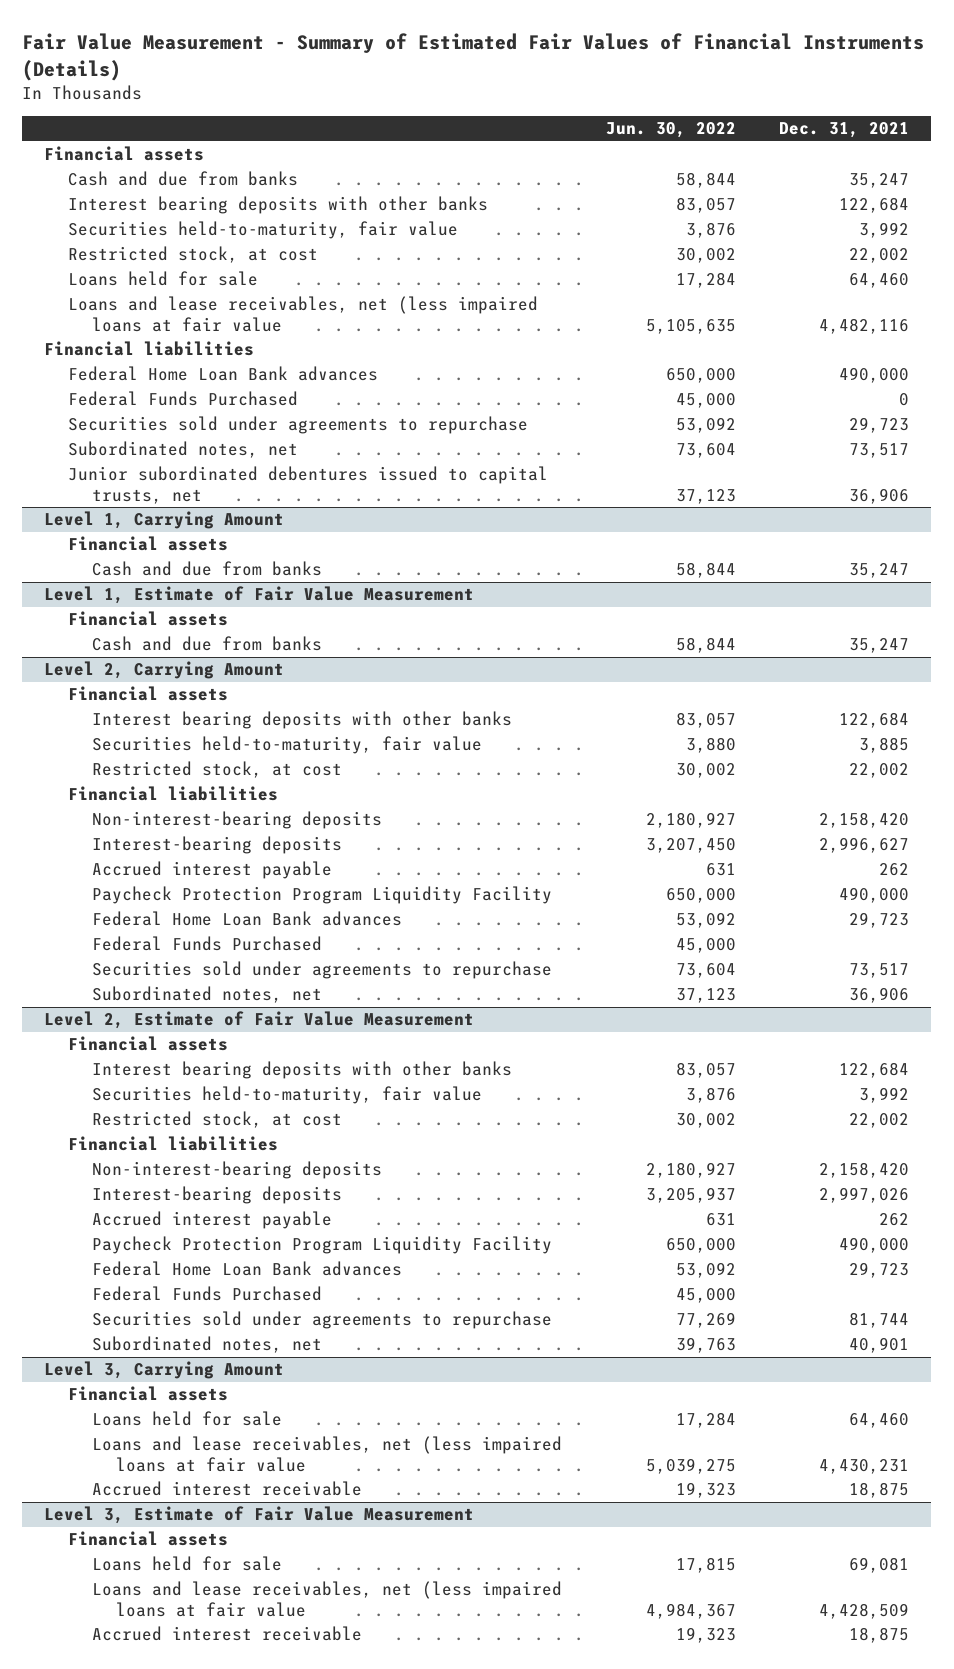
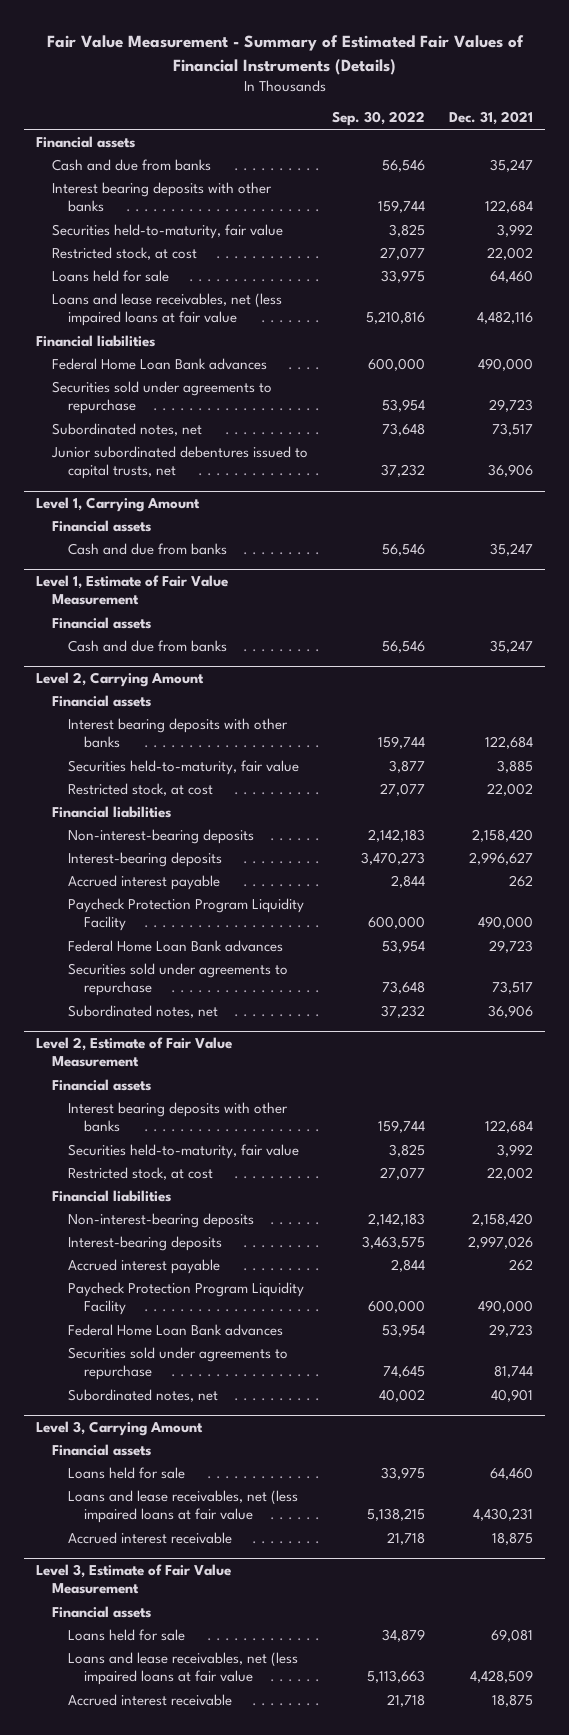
- | Jun. 30, 2022 | Dec. 31, 2021
+ | Sep. 30, 2022 | Dec. 31, 2021
- Federal Funds Purchased | 45,000 | 0
@ Level 2, Carrying Amount
- Federal Funds Purchased | 45,000 |
@ Level 2, Estimate of Fair Value Measurement
- Federal Funds Purchased | 45,000 |

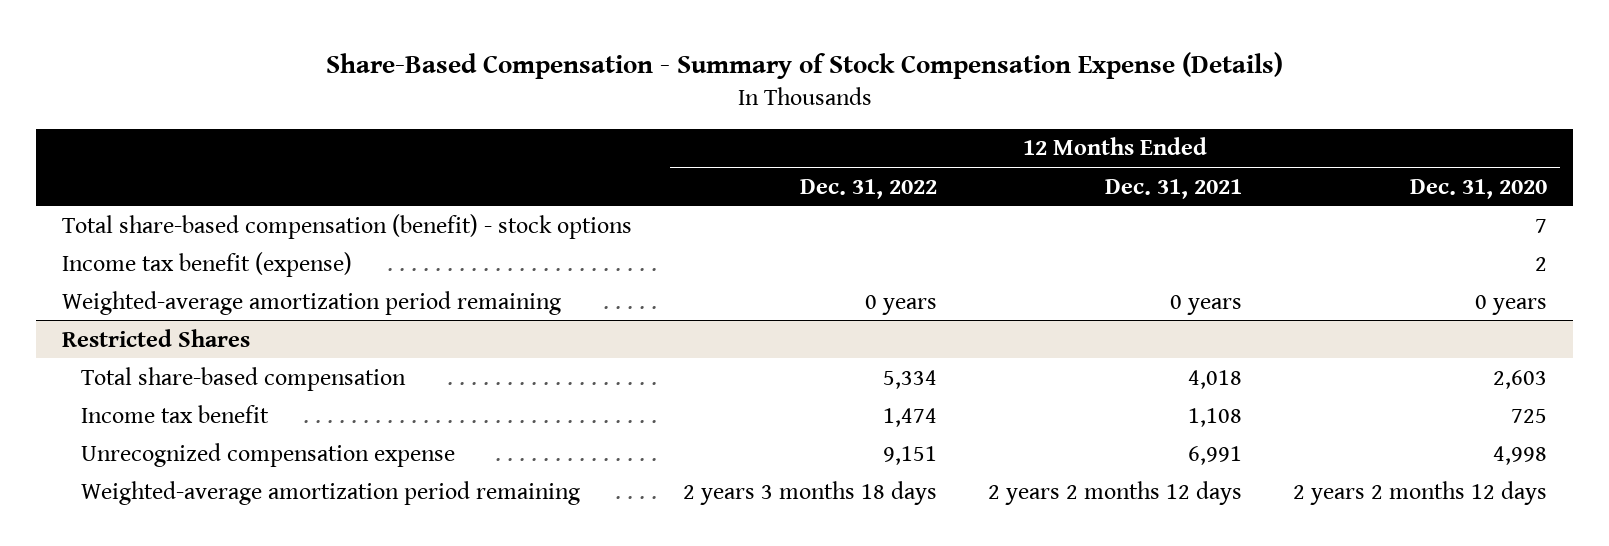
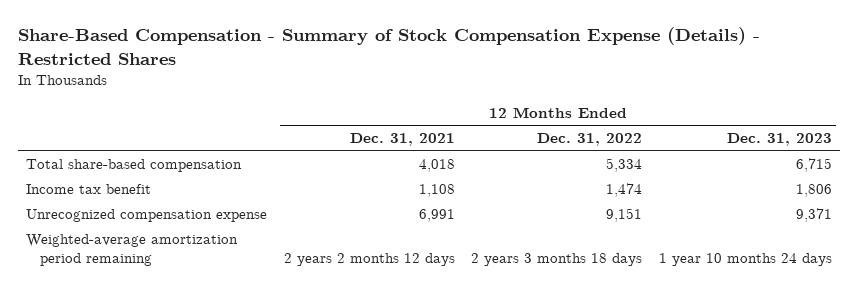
- Share-Based Compensation - Summary of Stock Compensation Expense (Details)
+ Share-Based Compensation - Summary of Stock Compensation Expense (Details) - Restricted Shares
- | 12 Months Ended Dec. 31, 2022 | 12 Months Ended Dec. 31, 2021 | 12 Months Ended Dec. 31, 2020
+ | 12 Months Ended Dec. 31, 2021 | 12 Months Ended Dec. 31, 2022 | 12 Months Ended Dec. 31, 2023
- Total share-based compensation (benefit) - stock options | | | 7
- Income tax benefit (expense) | | | 2
- Weighted-average amortization period remaining | 0 years | 0 years | 0 years
- Restricted Shares

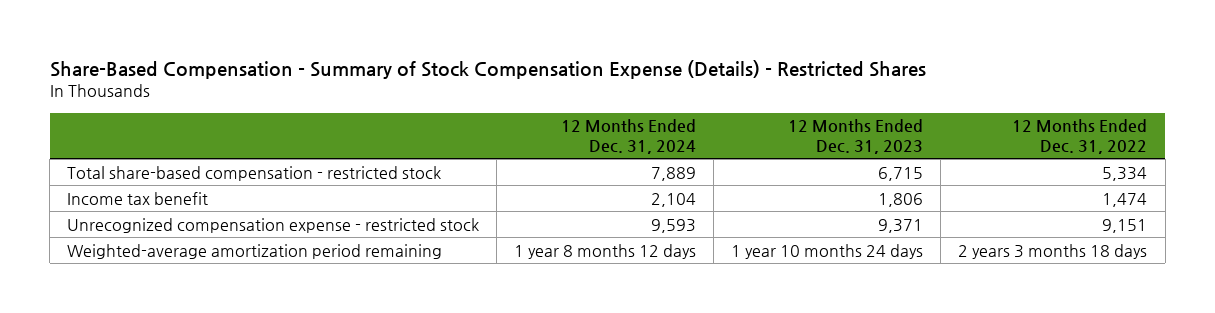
- | 12 Months Ended Dec. 31, 2021 | 12 Months Ended Dec. 31, 2022 | 12 Months Ended Dec. 31, 2023
+ | 12 Months Ended Dec. 31, 2024 | 12 Months Ended Dec. 31, 2023 | 12 Months Ended Dec. 31, 2022
- Total share-based compensation | 4,018 | 5,334 | 6,715
+ Total share-based compensation - restricted stock | 7,889 | 6,715 | 5,334
- Unrecognized compensation expense | 6,991 | 9,151 | 9,371
+ Unrecognized compensation expense - restricted stock | 9,593 | 9,371 | 9,151

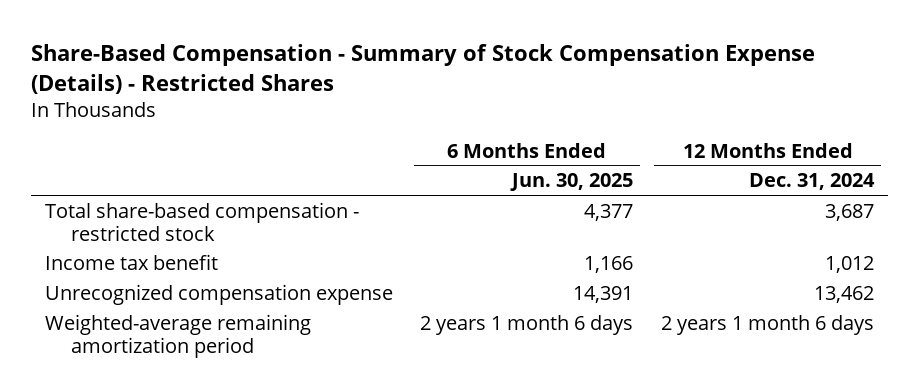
- | 12 Months Ended Dec. 31, 2024 | 12 Months Ended Dec. 31, 2023 | 12 Months Ended Dec. 31, 2022
+ | 6 Months Ended Jun. 30, 2025 | 12 Months Ended Dec. 31, 2024
- Total share-based compensation - restricted stock | 7,889 | 6,715 | 5,334
- Income tax benefit | 2,104 | 1,806 | 1,474
- Unrecognized compensation expense - restricted stock | 9,593 | 9,371 | 9,151
- Weighted-average amortization period remaining | 1 year 8 months 12 days | 1 year 10 months 24 days | 2 years 3 months 18 days
+ Total share-based compensation - restricted stock | 4,377 | 3,687
+ Income tax benefit | 1,166 | 1,012
+ Unrecognized compensation expense | 14,391 | 13,462
+ Weighted-average remaining amortization period | 2 years 1 month 6 days | 2 years 1 month 6 days

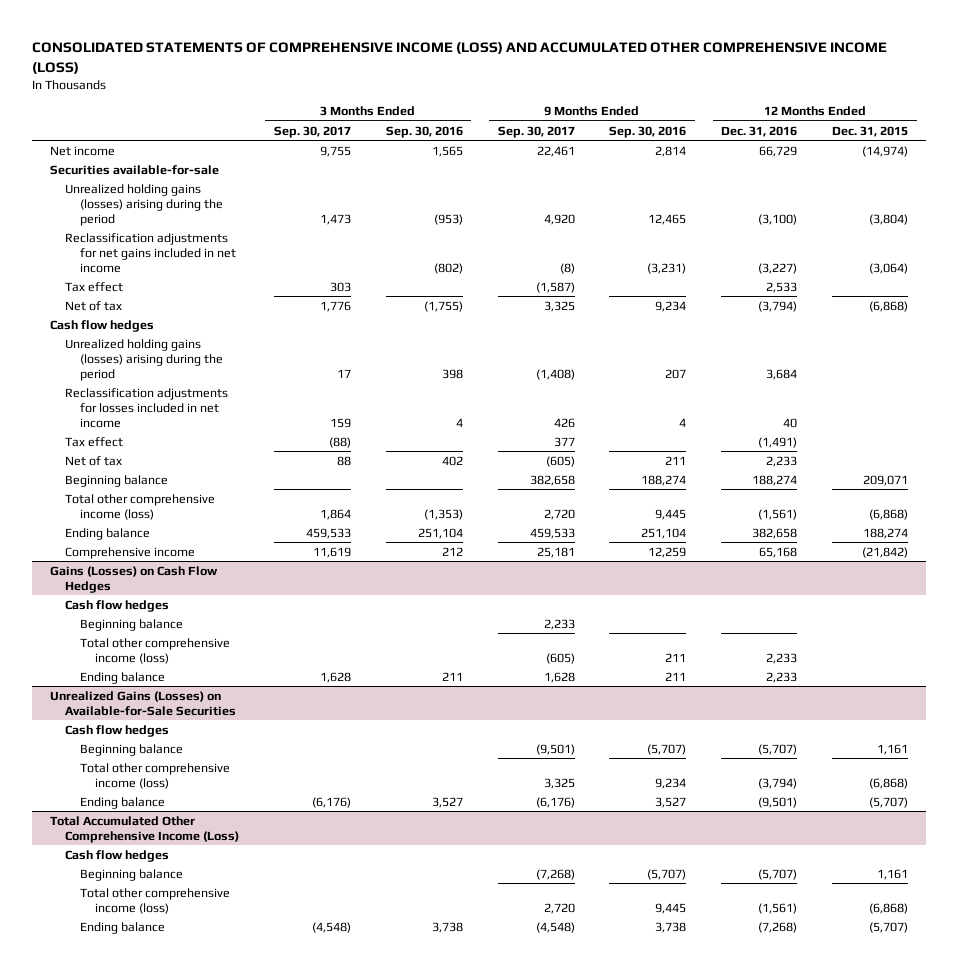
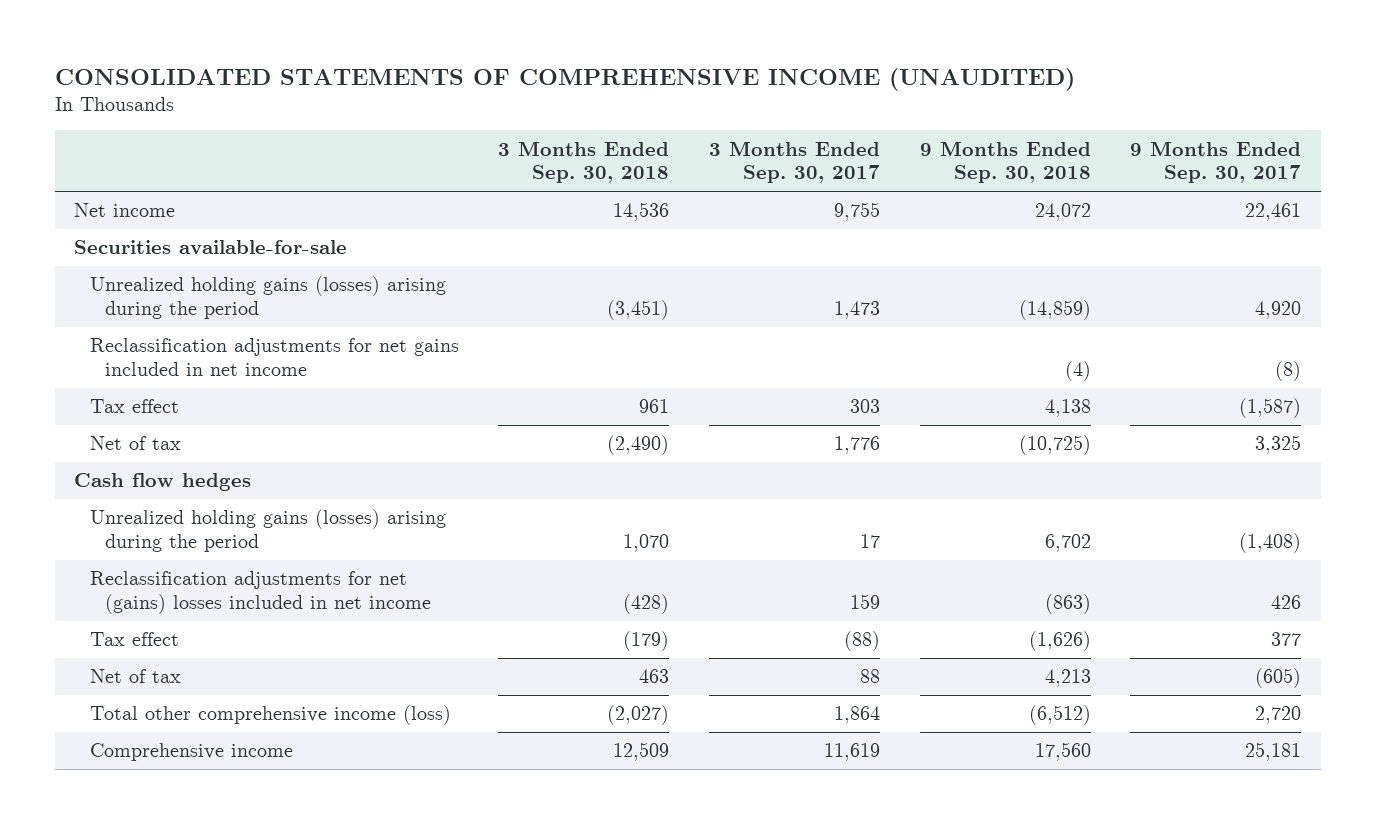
- CONSOLIDATED STATEMENTS OF COMPREHENSIVE INCOME (LOSS) AND ACCUMULATED OTHER COMPREHENSIVE INCOME (LOSS)
+ CONSOLIDATED STATEMENTS OF COMPREHENSIVE INCOME (UNAUDITED)
- | 3 Months Ended Sep. 30, 2017 | 3 Months Ended Sep. 30, 2016 | 9 Months Ended Sep. 30, 2017 | 9 Months Ended Sep. 30, 2016 | 12 Months Ended Dec. 31, 2016 | 12 Months Ended Dec. 31, 2015
+ | 3 Months Ended Sep. 30, 2018 | 3 Months Ended Sep. 30, 2017 | 9 Months Ended Sep. 30, 2018 | 9 Months Ended Sep. 30, 2017
- Reclassification adjustments for losses included in net income | 159 | 4 | 426 | 4 | 40 |
+ Reclassification adjustments for net (gains) losses included in net income | (428) | 159 | (863) | 426
- Beginning balance | | | 382,658 | 188,274 | 188,274 | 209,071
- Ending balance | 459,533 | 251,104 | 459,533 | 251,104 | 382,658 | 188,274
- Gains (Losses) on Cash Flow Hedges
- Cash flow hedges
- Beginning balance | | | 2,233 | | |
- Total other comprehensive income (loss) | | | (605) | 211 | 2,233 |
- Ending balance | 1,628 | 211 | 1,628 | 211 | 2,233 |
- Unrealized Gains (Losses) on Available-for-Sale Securities
- Cash flow hedges
- Beginning balance | | | (9,501) | (5,707) | (5,707) | 1,161
- Total other comprehensive income (loss) | | | 3,325 | 9,234 | (3,794) | (6,868)
- Ending balance | (6,176) | 3,527 | (6,176) | 3,527 | (9,501) | (5,707)
- Total Accumulated Other Comprehensive Income (Loss)
- Cash flow hedges
- Beginning balance | | | (7,268) | (5,707) | (5,707) | 1,161
- Total other comprehensive income (loss) | | | 2,720 | 9,445 | (1,561) | (6,868)
- Ending balance | (4,548) | 3,738 | (4,548) | 3,738 | (7,268) | (5,707)

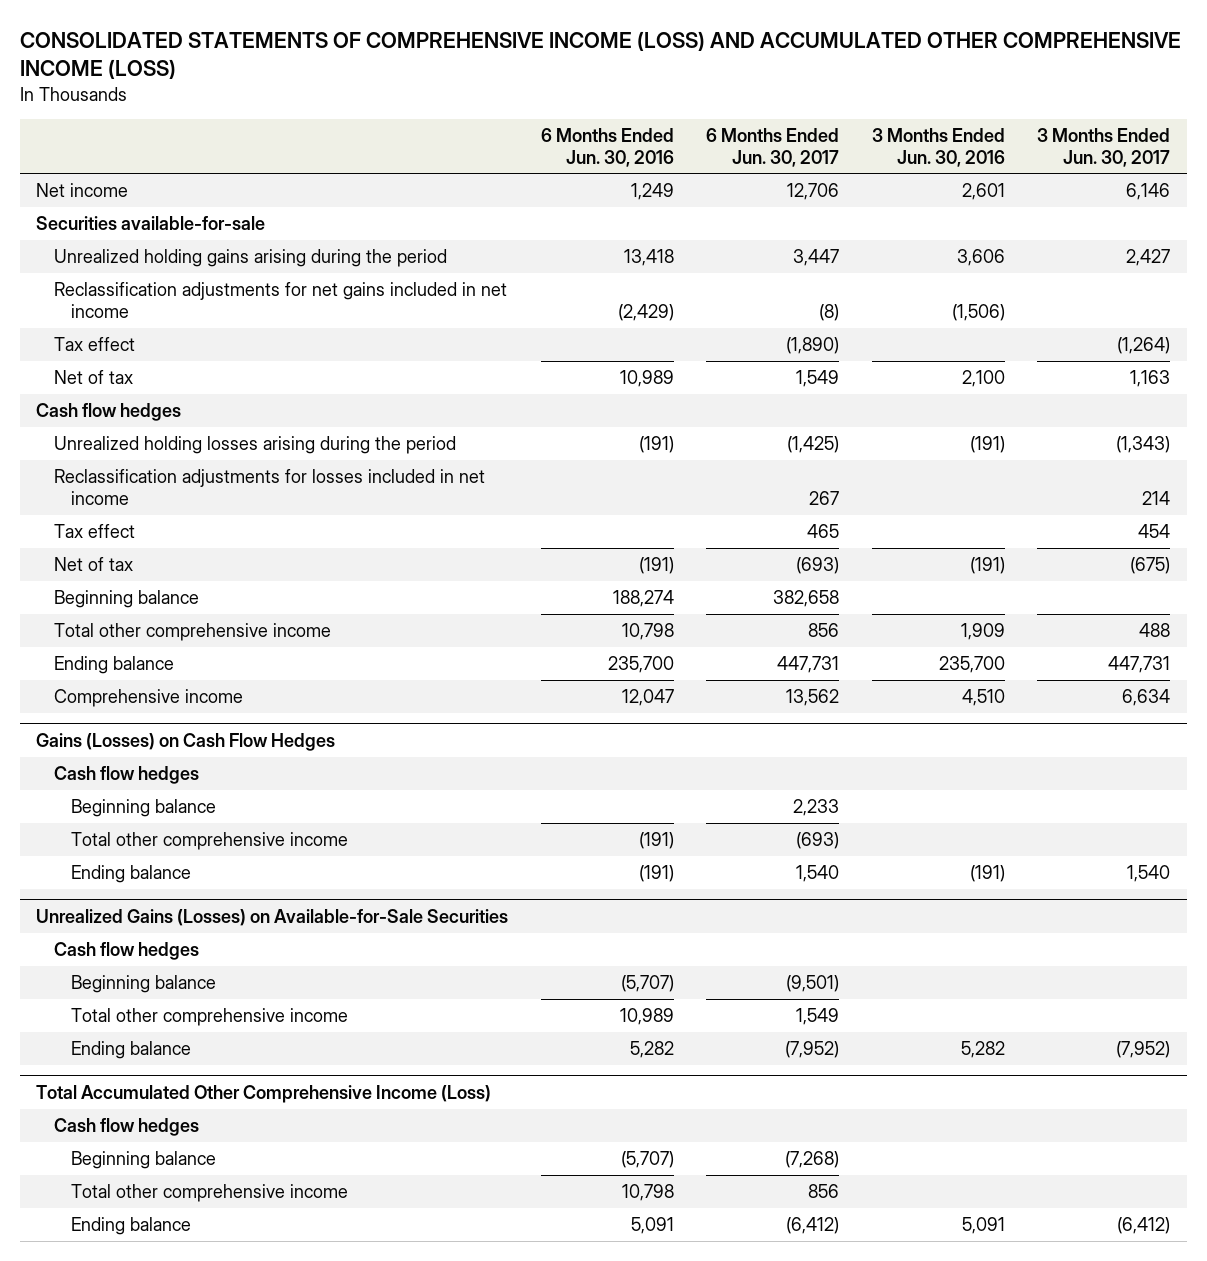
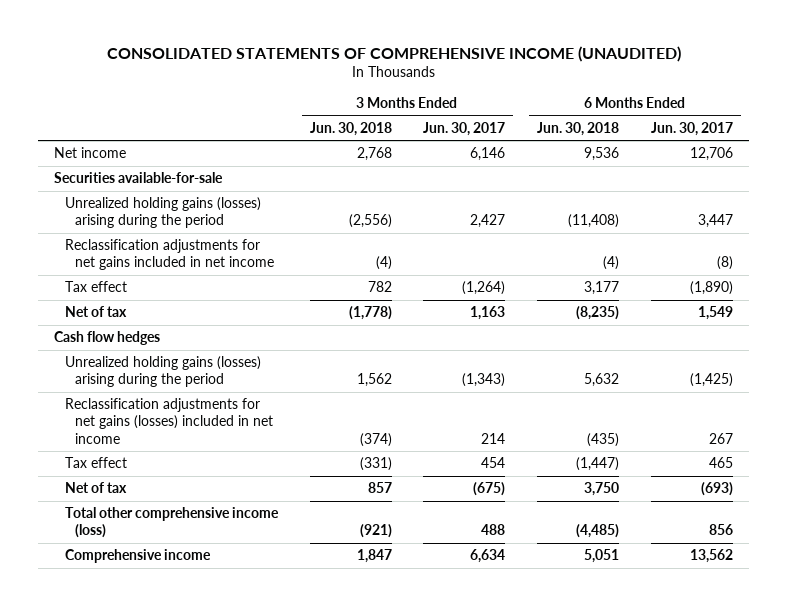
- CONSOLIDATED STATEMENTS OF COMPREHENSIVE INCOME (LOSS) AND ACCUMULATED OTHER COMPREHENSIVE INCOME (LOSS)
+ CONSOLIDATED STATEMENTS OF COMPREHENSIVE INCOME (UNAUDITED)
- | 6 Months Ended Jun. 30, 2016 | 6 Months Ended Jun. 30, 2017 | 3 Months Ended Jun. 30, 2016 | 3 Months Ended Jun. 30, 2017
+ | 3 Months Ended Jun. 30, 2018 | 3 Months Ended Jun. 30, 2017 | 6 Months Ended Jun. 30, 2018 | 6 Months Ended Jun. 30, 2017
- Unrealized holding gains arising during the period | 13,418 | 3,447 | 3,606 | 2,427
+ Unrealized holding gains (losses) arising during the period | (2,556) | 2,427 | (11,408) | 3,447
- Unrealized holding losses arising during the period | (191) | (1,425) | (191) | (1,343)
- Reclassification adjustments for losses included in net income | | 267 | | 214
+ Unrealized holding gains (losses) arising during the period | 1,562 | (1,343) | 5,632 | (1,425)
+ Reclassification adjustments for net gains (losses) included in net income | (374) | 214 | (435) | 267
- Beginning balance | 188,274 | 382,658 | |
- Total other comprehensive income | 10,798 | 856 | 1,909 | 488
- Ending balance | 235,700 | 447,731 | 235,700 | 447,731
+ Total other comprehensive income (loss) | (921) | 488 | (4,485) | 856
- Gains (Losses) on Cash Flow Hedges
- Cash flow hedges
- Beginning balance | | 2,233 | |
- Total other comprehensive income | (191) | (693) | |
- Ending balance | (191) | 1,540 | (191) | 1,540
- Unrealized Gains (Losses) on Available-for-Sale Securities
- Cash flow hedges
- Beginning balance | (5,707) | (9,501) | |
- Total other comprehensive income | 10,989 | 1,549 | |
- Ending balance | 5,282 | (7,952) | 5,282 | (7,952)
- Total Accumulated Other Comprehensive Income (Loss)
- Cash flow hedges
- Beginning balance | (5,707) | (7,268) | |
- Total other comprehensive income | 10,798 | 856 | |
- Ending balance | 5,091 | (6,412) | 5,091 | (6,412)

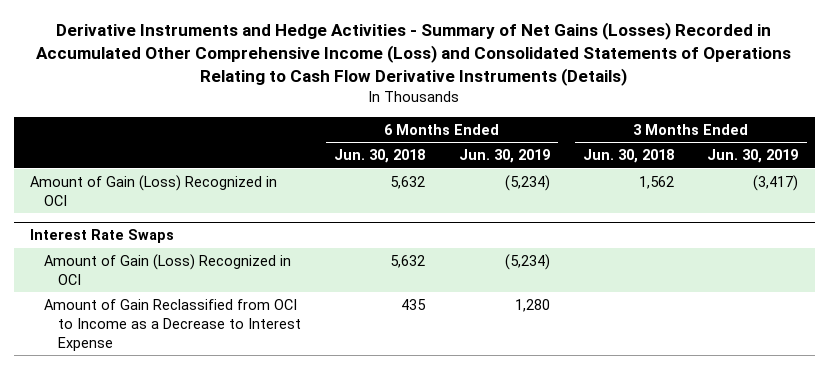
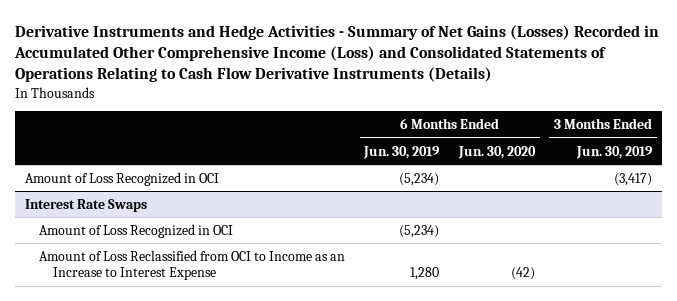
- | 6 Months Ended Jun. 30, 2018 | 6 Months Ended Jun. 30, 2019 | 3 Months Ended Jun. 30, 2018 | 3 Months Ended Jun. 30, 2019
+ | 6 Months Ended Jun. 30, 2019 | 6 Months Ended Jun. 30, 2020 | 3 Months Ended Jun. 30, 2019
- Amount of Gain (Loss) Recognized in OCI | 5,632 | (5,234) | 1,562 | (3,417)
+ Amount of Loss Recognized in OCI | (5,234) | | (3,417)
@ Interest Rate Swaps
- Amount of Gain (Loss) Recognized in OCI | 5,632 | (5,234) | |
- Amount of Gain Reclassified from OCI to Income as a Decrease to Interest Expense | 435 | 1,280 | |
+ Amount of Loss Recognized in OCI | (5,234) | |
+ Amount of Loss Reclassified from OCI to Income as an Increase to Interest Expense | 1,280 | (42) |

